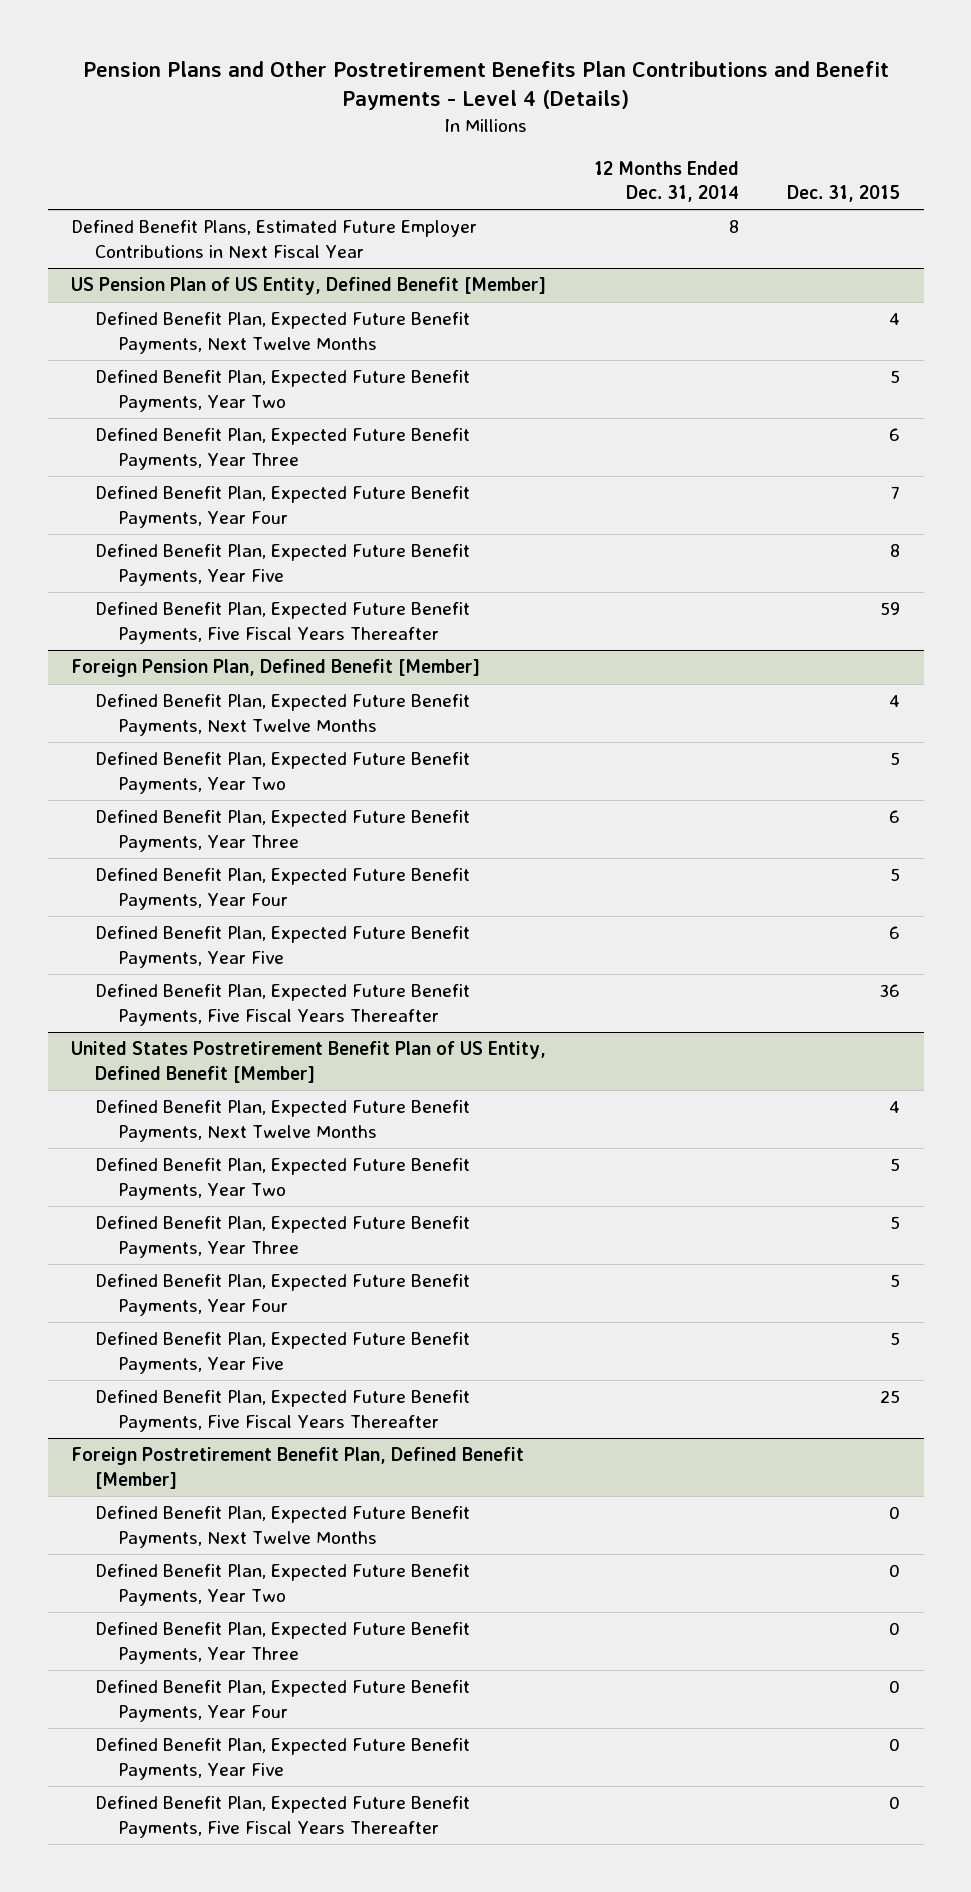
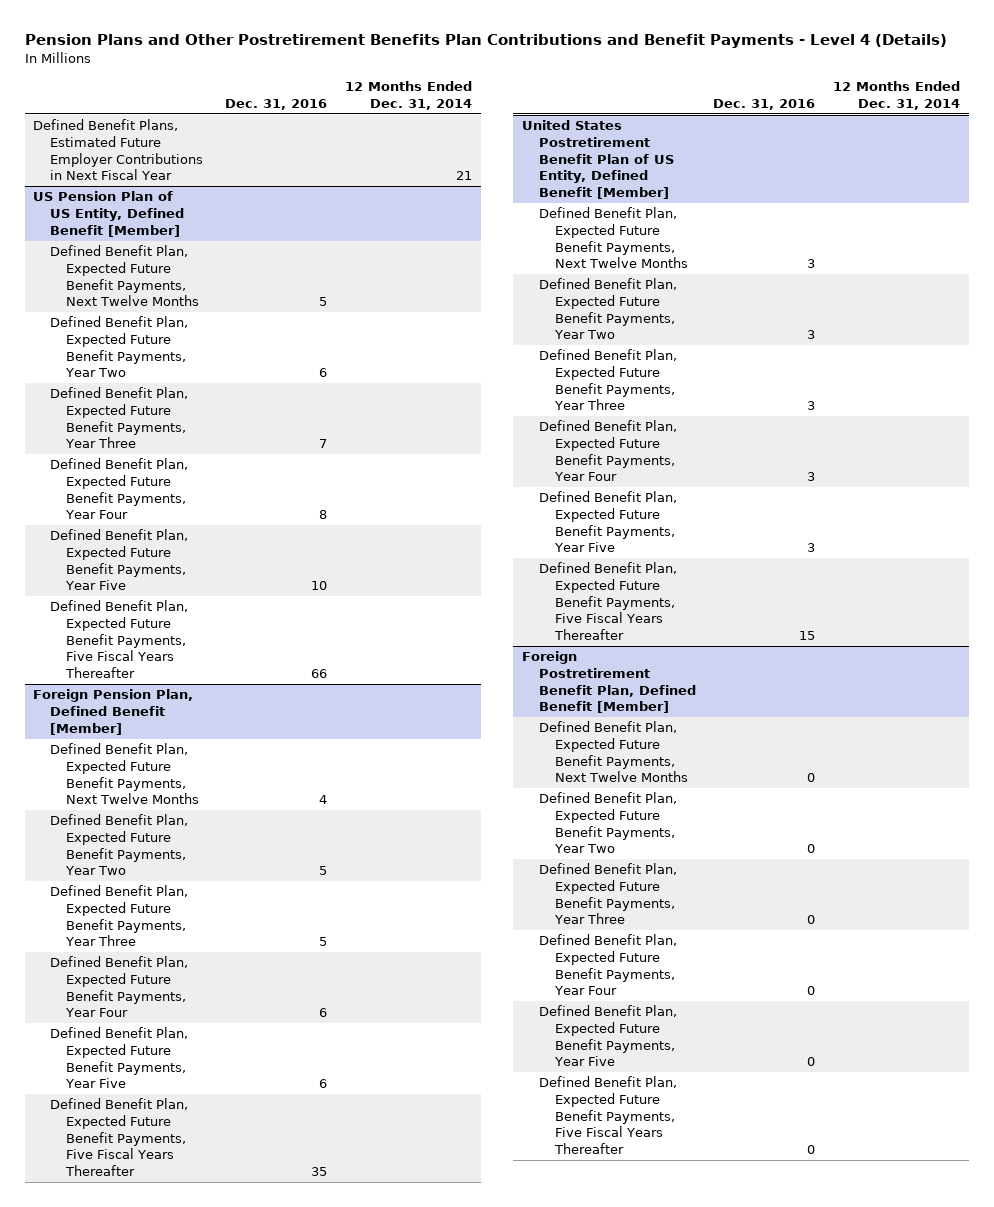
- | 12 Months Ended Dec. 31, 2014 | Dec. 31, 2015
+ | Dec. 31, 2016 | 12 Months Ended Dec. 31, 2014
- Defined Benefit Plans, Estimated Future Employer Contributions in Next Fiscal Year | 8 |
+ Defined Benefit Plans, Estimated Future Employer Contributions in Next Fiscal Year | | 21

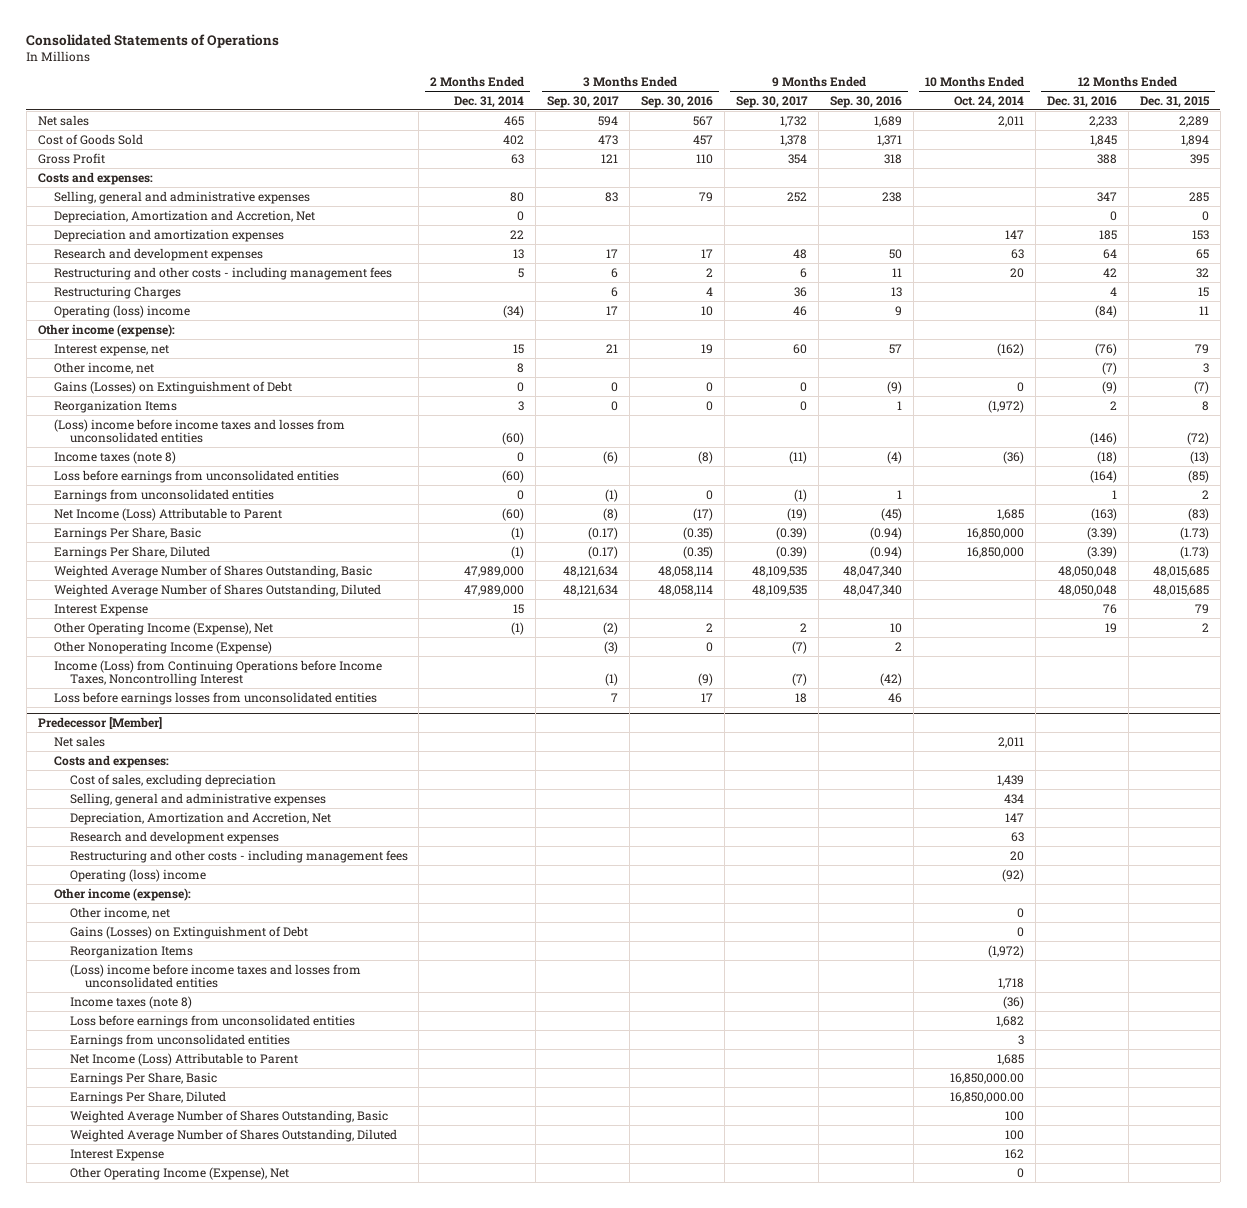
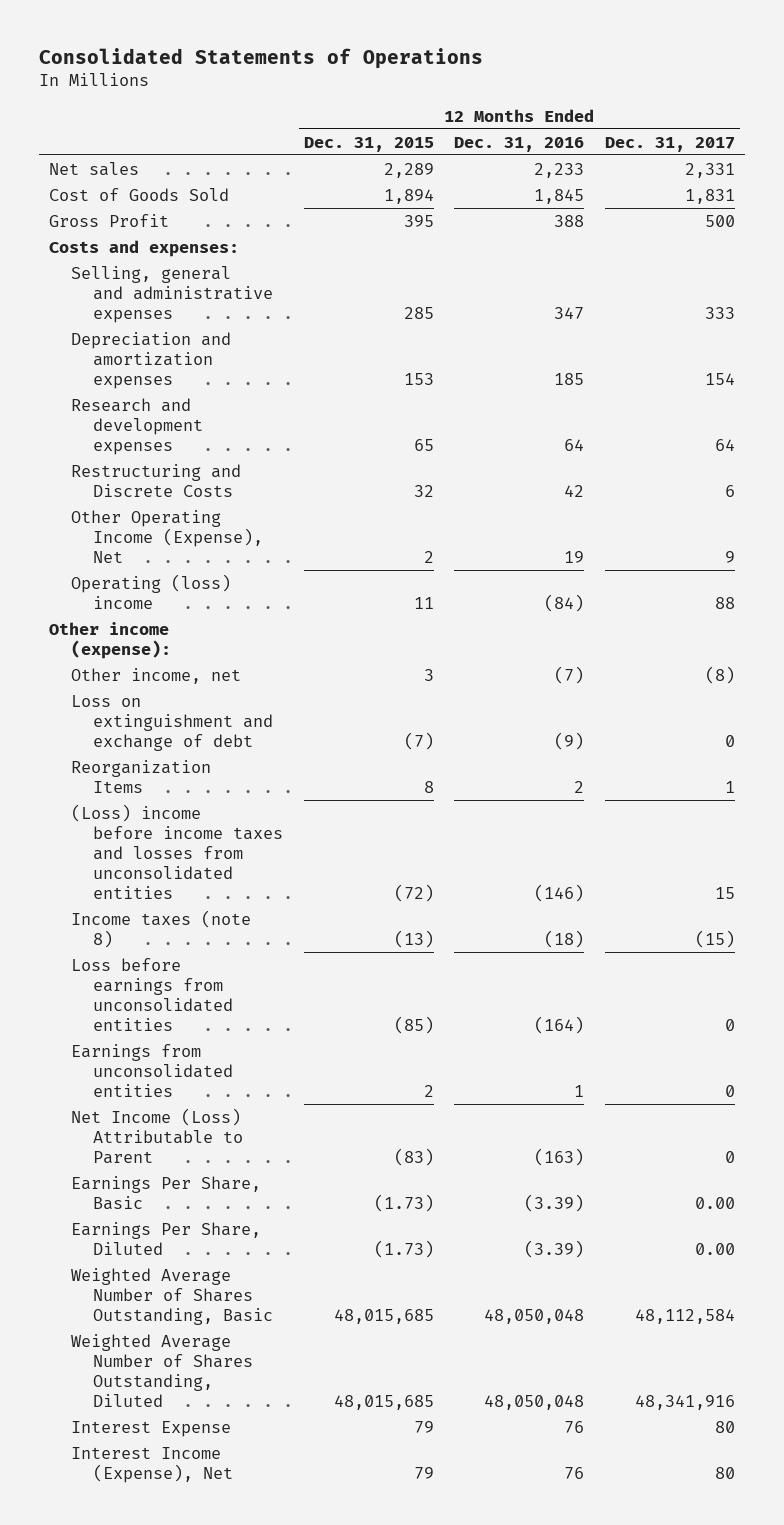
- | 2 Months Ended Dec. 31, 2014 | 3 Months Ended Sep. 30, 2017 | 3 Months Ended Sep. 30, 2016 | 9 Months Ended Sep. 30, 2017 | 9 Months Ended Sep. 30, 2016 | 10 Months Ended Oct. 24, 2014 | 12 Months Ended Dec. 31, 2016 | 12 Months Ended Dec. 31, 2015
+ | 12 Months Ended Dec. 31, 2015 | 12 Months Ended Dec. 31, 2016 | 12 Months Ended Dec. 31, 2017
- Depreciation, Amortization and Accretion, Net | 0 | | | | | | 0 | 0
- Restructuring and other costs - including management fees | 5 | 6 | 2 | 6 | 11 | 20 | 42 | 32
- Restructuring Charges | | 6 | 4 | 36 | 13 | | 4 | 15
+ Restructuring and Discrete Costs | 32 | 42 | 6
moved up: Other Operating Income (Expense), Net | 2 | 19 | 9
- Interest expense, net | 15 | 21 | 19 | 60 | 57 | (162) | (76) | 79
- Gains (Losses) on Extinguishment of Debt | 0 | 0 | 0 | 0 | (9) | 0 | (9) | (7)
+ Loss on extinguishment and exchange of debt | (7) | (9) | 0
- Other Nonoperating Income (Expense) | | (3) | 0 | (7) | 2 | | |
- Income (Loss) from Continuing Operations before Income Taxes, Noncontrolling Interest | | (1) | (9) | (7) | (42) | | |
- Loss before earnings losses from unconsolidated entities | | 7 | 17 | 18 | 46 | | |
- Predecessor [Member]
- Net sales | | | | | | 2,011 | |
- Costs and expenses:
- Cost of sales, excluding depreciation | | | | | | 1,439 | |
- Selling, general and administrative expenses | | | | | | 434 | |
- Depreciation, Amortization and Accretion, Net | | | | | | 147 | |
- Research and development expenses | | | | | | 63 | |
- Restructuring and other costs - including management fees | | | | | | 20 | |
- Operating (loss) income | | | | | | (92) | |
- Other income (expense):
- Other income, net | | | | | | 0 | |
- Gains (Losses) on Extinguishment of Debt | | | | | | 0 | |
- Reorganization Items | | | | | | (1,972) | |
- (Loss) income before income taxes and losses from unconsolidated entities | | | | | | 1,718 | |
- Income taxes (note 8) | | | | | | (36) | |
- Loss before earnings from unconsolidated entities | | | | | | 1,682 | |
- Earnings from unconsolidated entities | | | | | | 3 | |
- Net Income (Loss) Attributable to Parent | | | | | | 1,685 | |
- Earnings Per Share, Basic | | | | | | 16,850,000.00 | |
- Earnings Per Share, Diluted | | | | | | 16,850,000.00 | |
- Weighted Average Number of Shares Outstanding, Basic | | | | | | 100 | |
- Weighted Average Number of Shares Outstanding, Diluted | | | | | | 100 | |
- Interest Expense | | | | | | 162 | |
- Other Operating Income (Expense), Net | | | | | | 0 | |
+ Interest Income (Expense), Net | 79 | 76 | 80

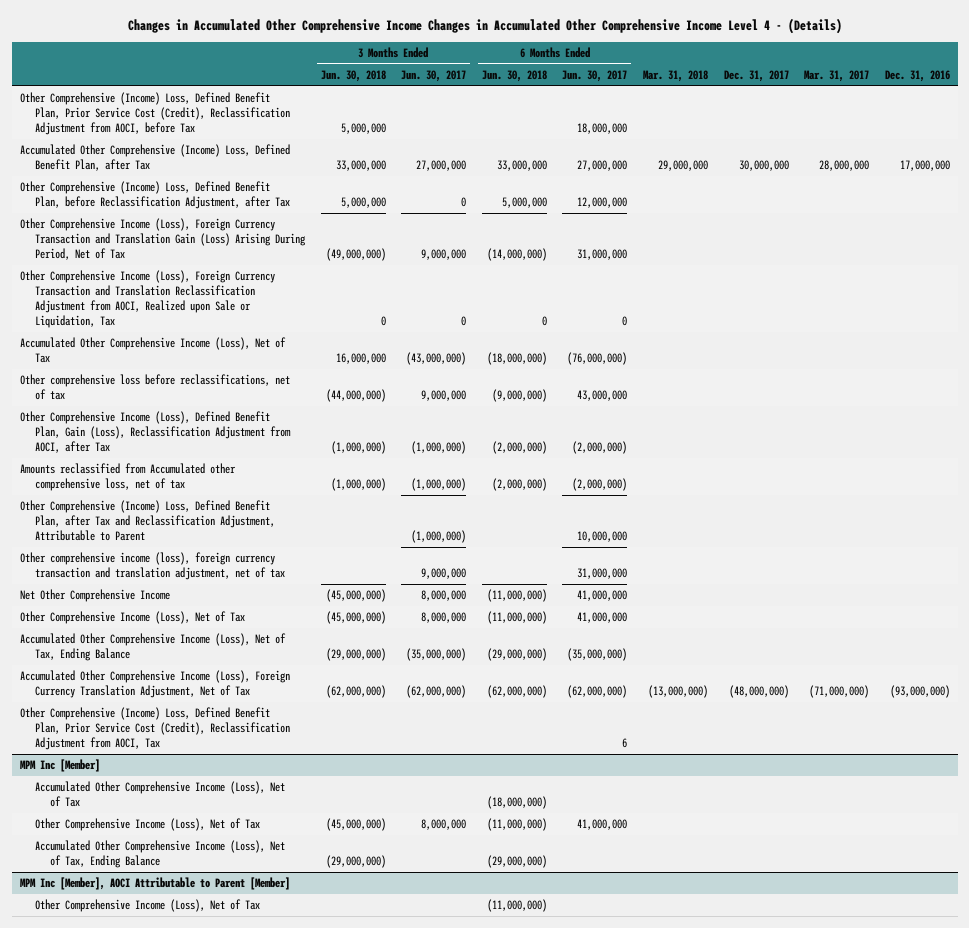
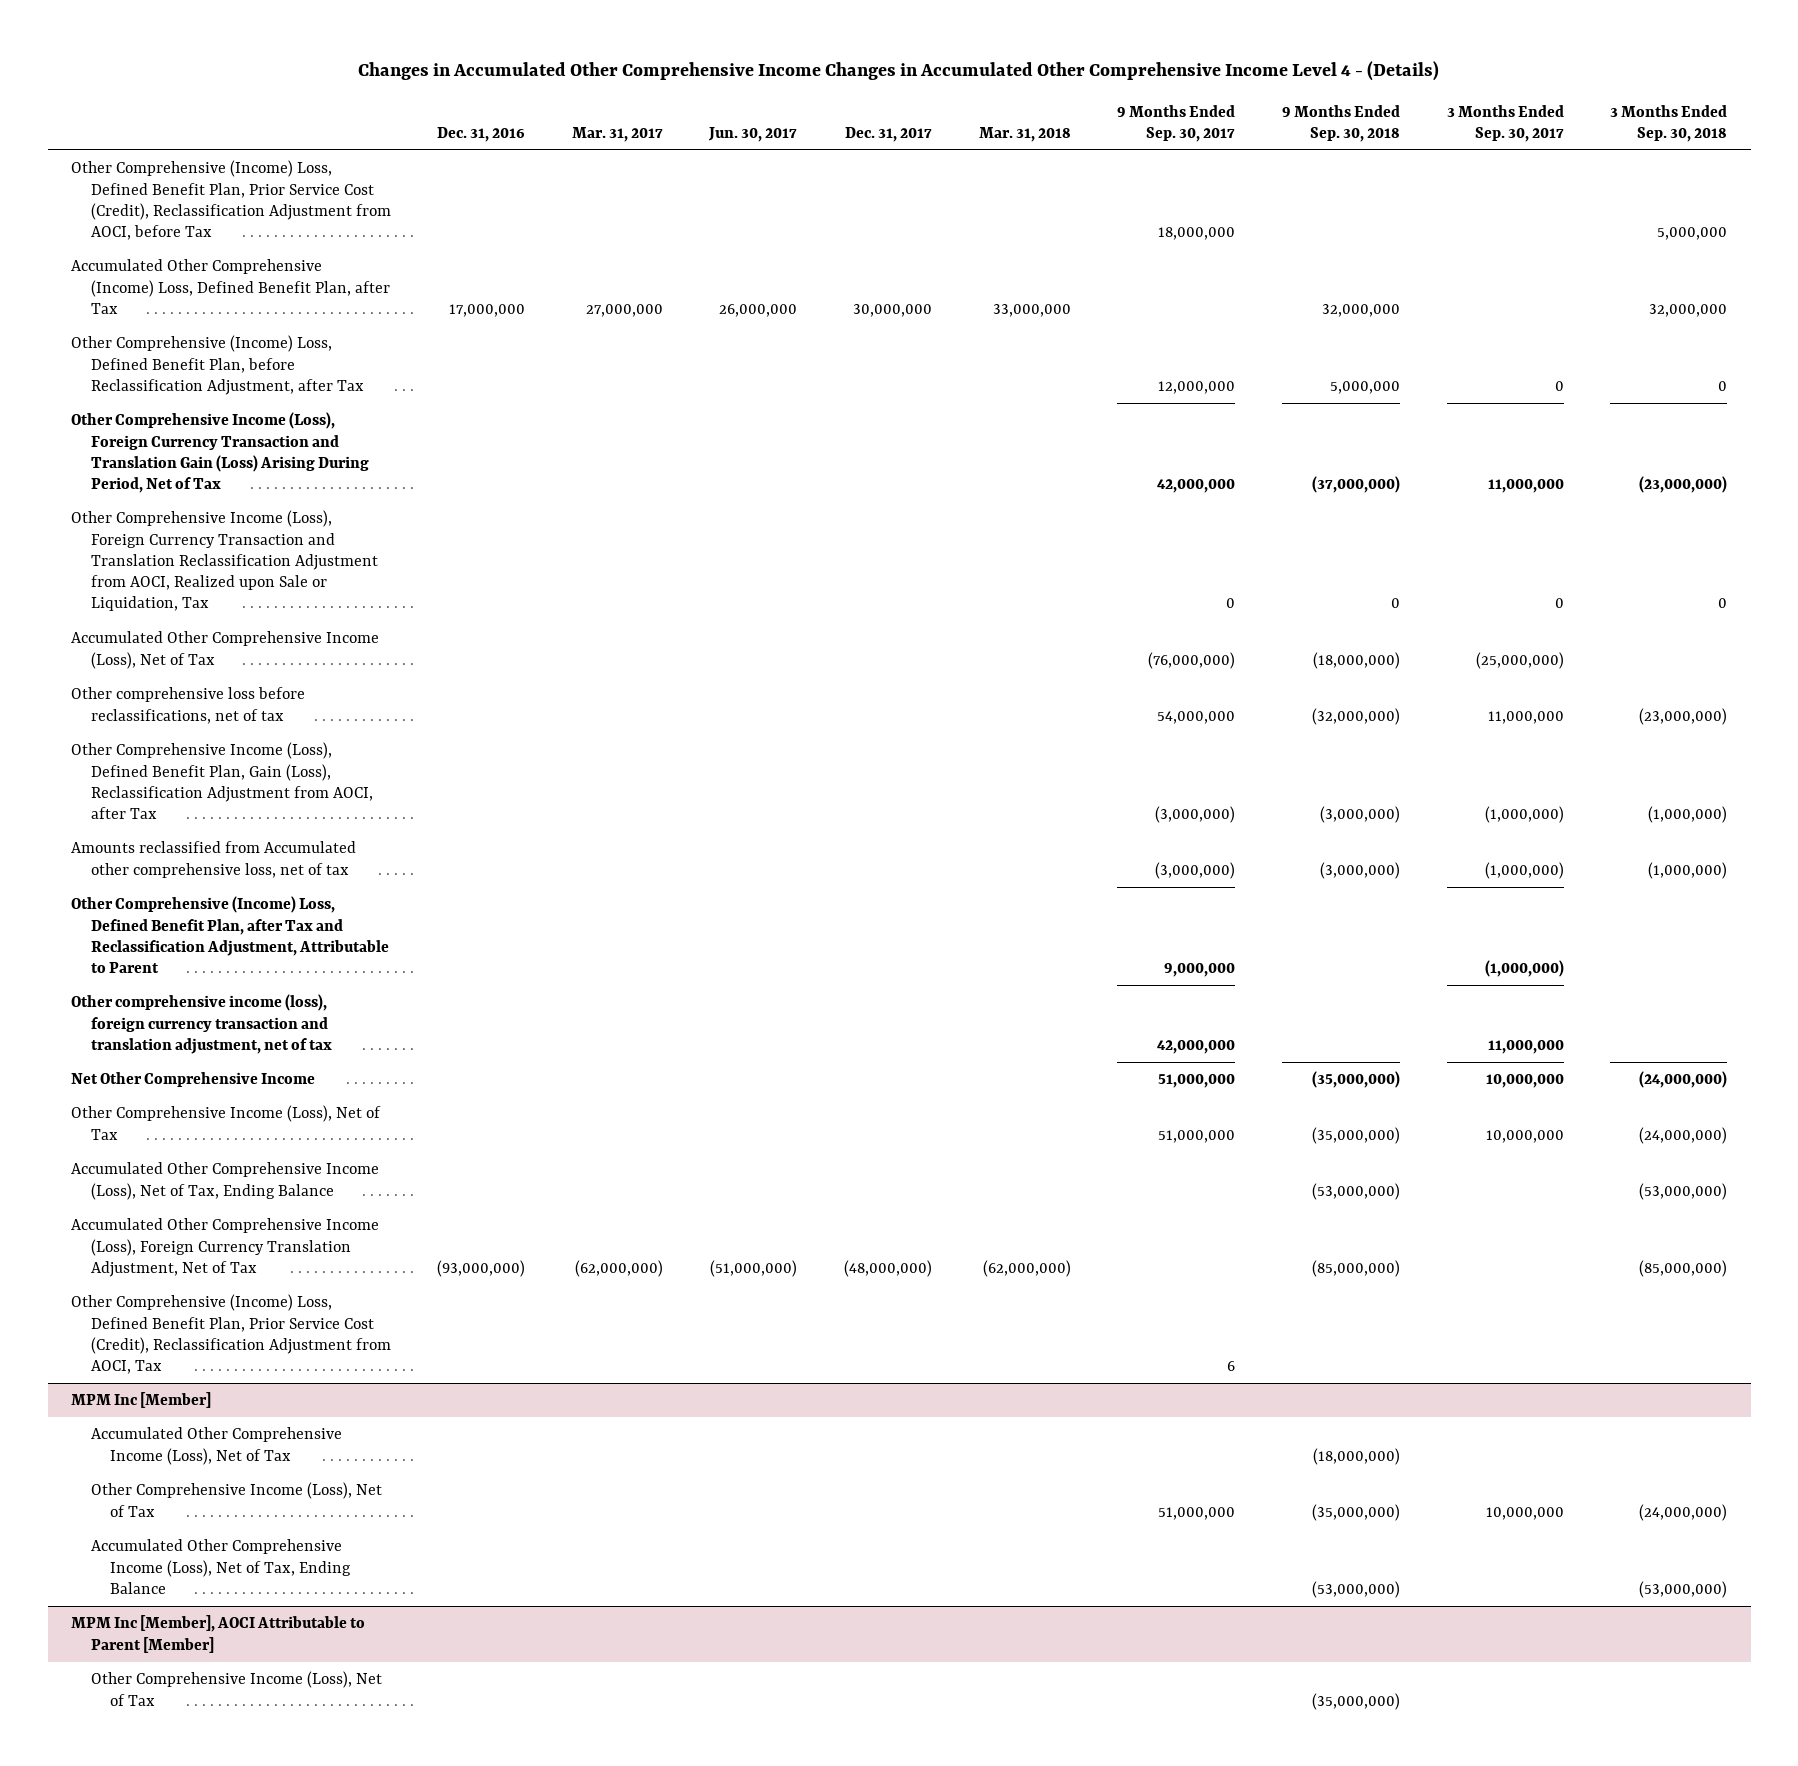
- | 3 Months Ended Jun. 30, 2018 | 3 Months Ended Jun. 30, 2017 | 6 Months Ended Jun. 30, 2018 | 6 Months Ended Jun. 30, 2017 | Mar. 31, 2018 | Dec. 31, 2017 | Mar. 31, 2017 | Dec. 31, 2016
+ | Dec. 31, 2016 | Mar. 31, 2017 | Jun. 30, 2017 | Dec. 31, 2017 | Mar. 31, 2018 | 9 Months Ended Sep. 30, 2017 | 9 Months Ended Sep. 30, 2018 | 3 Months Ended Sep. 30, 2017 | 3 Months Ended Sep. 30, 2018
- Accumulated Other Comprehensive (Income) Loss, Defined Benefit Plan, after Tax | 33,000,000 | 27,000,000 | 33,000,000 | 27,000,000 | 29,000,000 | 30,000,000 | 28,000,000 | 17,000,000
+ Accumulated Other Comprehensive (Income) Loss, Defined Benefit Plan, after Tax | 17,000,000 | 27,000,000 | 26,000,000 | 30,000,000 | 33,000,000 | | 32,000,000 | | 32,000,000
- Accumulated Other Comprehensive Income (Loss), Foreign Currency Translation Adjustment, Net of Tax | (62,000,000) | (62,000,000) | (62,000,000) | (62,000,000) | (13,000,000) | (48,000,000) | (71,000,000) | (93,000,000)
+ Accumulated Other Comprehensive Income (Loss), Foreign Currency Translation Adjustment, Net of Tax | (93,000,000) | (62,000,000) | (51,000,000) | (48,000,000) | (62,000,000) | | (85,000,000) | | (85,000,000)

